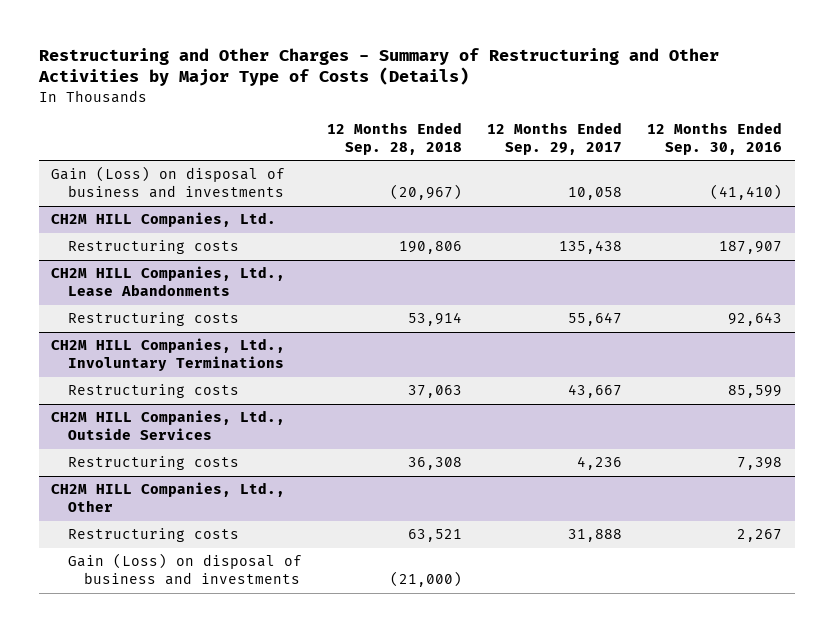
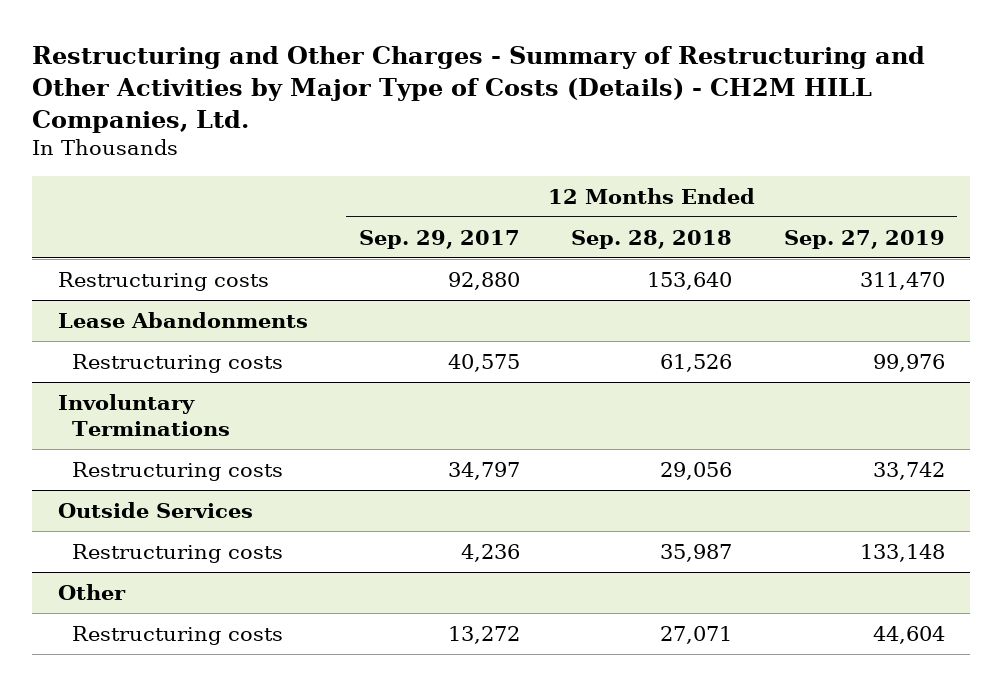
- Restructuring and Other Charges - Summary of Restructuring and Other Activities by Major Type of Costs (Details)
+ Restructuring and Other Charges - Summary of Restructuring and Other Activities by Major Type of Costs (Details) - CH2M HILL Companies, Ltd.
- | 12 Months Ended Sep. 28, 2018 | 12 Months Ended Sep. 29, 2017 | 12 Months Ended Sep. 30, 2016
+ | 12 Months Ended Sep. 29, 2017 | 12 Months Ended Sep. 28, 2018 | 12 Months Ended Sep. 27, 2019
- Gain (Loss) on disposal of business and investments | (20,967) | 10,058 | (41,410)
- CH2M HILL Companies, Ltd.
- Restructuring costs | 190,806 | 135,438 | 187,907
- CH2M HILL Companies, Ltd., Lease Abandonments
- Restructuring costs | 53,914 | 55,647 | 92,643
- CH2M HILL Companies, Ltd., Involuntary Terminations
- Restructuring costs | 37,063 | 43,667 | 85,599
- CH2M HILL Companies, Ltd., Outside Services
- Restructuring costs | 36,308 | 4,236 | 7,398
- CH2M HILL Companies, Ltd., Other
- Restructuring costs | 63,521 | 31,888 | 2,267
- Gain (Loss) on disposal of business and investments | (21,000) | |
+ Restructuring costs | 92,880 | 153,640 | 311,470
+ Lease Abandonments
+ Restructuring costs | 40,575 | 61,526 | 99,976
+ Involuntary Terminations
+ Restructuring costs | 34,797 | 29,056 | 33,742
+ Outside Services
+ Restructuring costs | 4,236 | 35,987 | 133,148
+ Other
+ Restructuring costs | 13,272 | 27,071 | 44,604

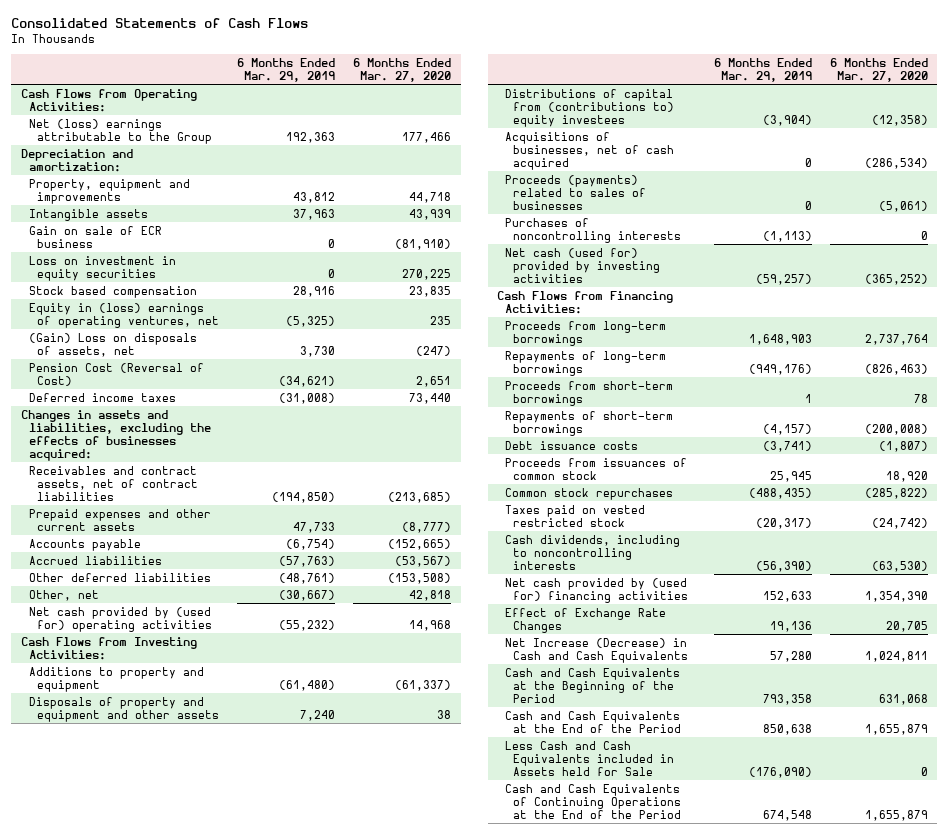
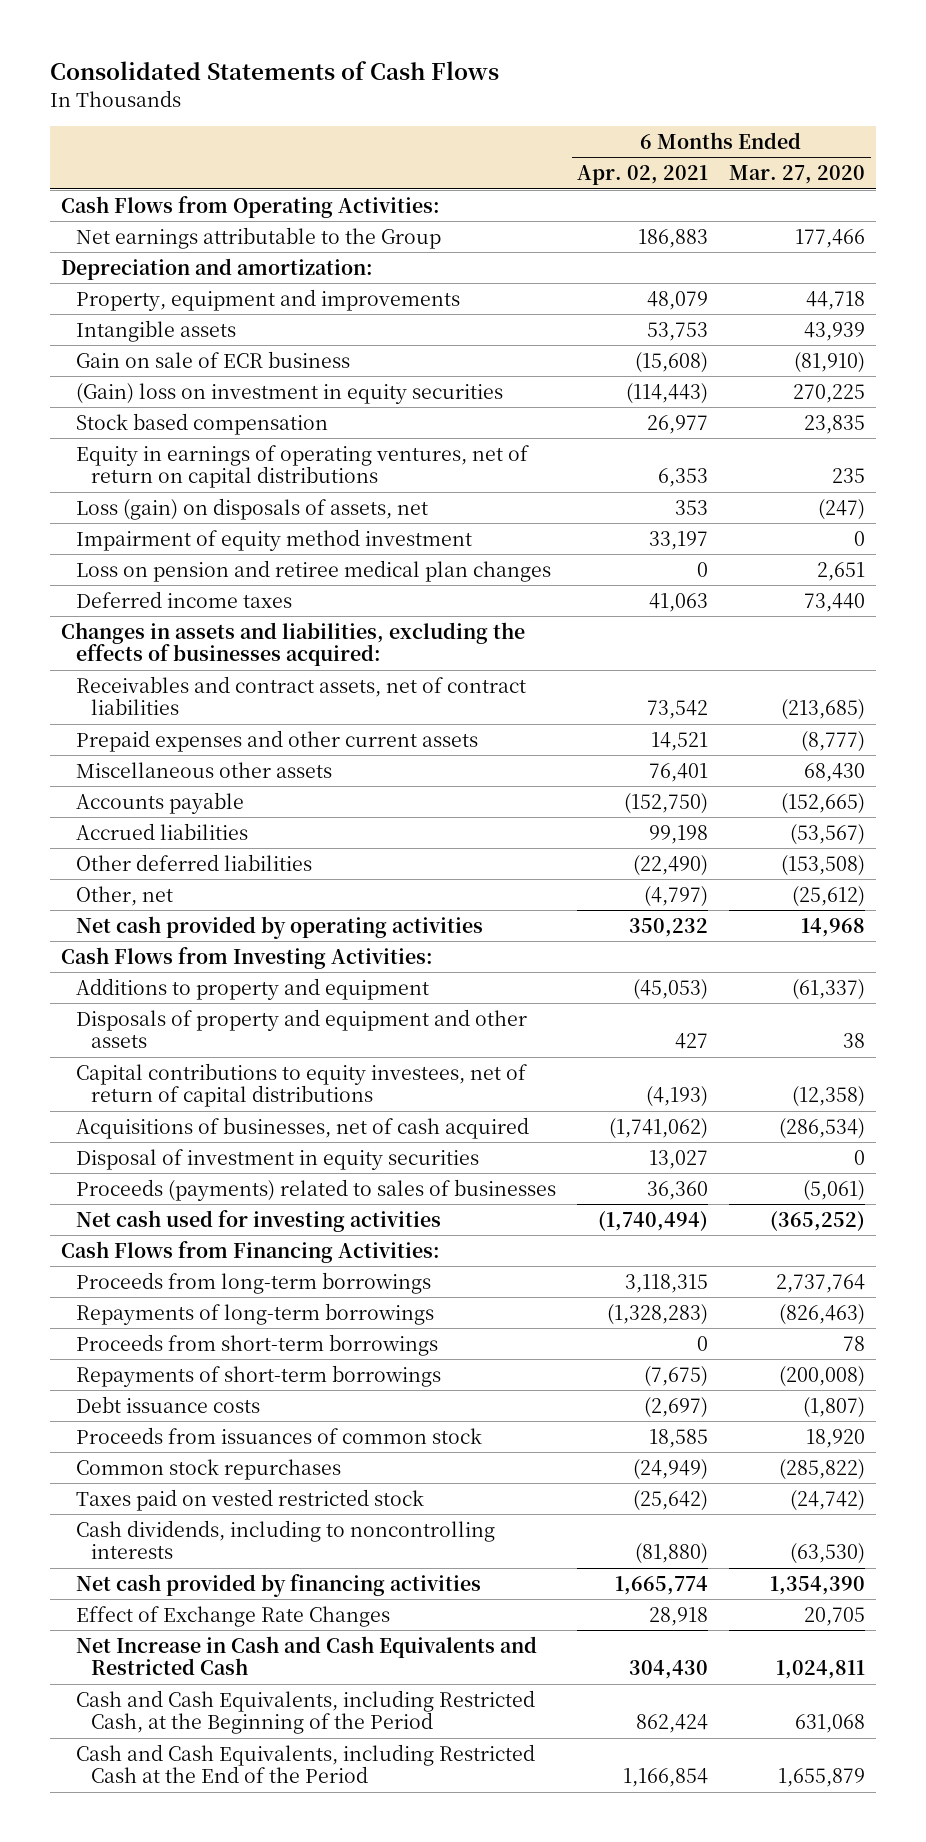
- | 6 Months Ended Mar. 29, 2019 | 6 Months Ended Mar. 27, 2020
+ | 6 Months Ended Apr. 02, 2021 | 6 Months Ended Mar. 27, 2020
- Net (loss) earnings attributable to the Group | 192,363 | 177,466
+ Net earnings attributable to the Group | 186,883 | 177,466
- Loss on investment in equity securities | 0 | 270,225
+ (Gain) loss on investment in equity securities | (114,443) | 270,225
- Equity in (loss) earnings of operating ventures, net | (5,325) | 235
- (Gain) Loss on disposals of assets, net | 3,730 | (247)
- Pension Cost (Reversal of Cost) | (34,621) | 2,651
+ Equity in earnings of operating ventures, net of return on capital distributions | 6,353 | 235
+ Loss (gain) on disposals of assets, net | 353 | (247)
+ Impairment of equity method investment | 33,197 | 0
+ Loss on pension and retiree medical plan changes | 0 | 2,651
+ Miscellaneous other assets | 76,401 | 68,430
- Other, net | (30,667) | 42,818
- Net cash provided by (used for) operating activities | (55,232) | 14,968
+ Other, net | (4,797) | (25,612)
+ Net cash provided by operating activities | 350,232 | 14,968
- Distributions of capital from (contributions to) equity investees | (3,904) | (12,358)
+ Capital contributions to equity investees, net of return of capital distributions | (4,193) | (12,358)
+ Disposal of investment in equity securities | 13,027 | 0
- Purchases of noncontrolling interests | (1,113) | 0
- Net cash (used for) provided by investing activities | (59,257) | (365,252)
+ Net cash used for investing activities | (1,740,494) | (365,252)
- Net cash provided by (used for) financing activities | 152,633 | 1,354,390
+ Net cash provided by financing activities | 1,665,774 | 1,354,390
- Net Increase (Decrease) in Cash and Cash Equivalents | 57,280 | 1,024,811
- Cash and Cash Equivalents at the Beginning of the Period | 793,358 | 631,068
- Cash and Cash Equivalents at the End of the Period | 850,638 | 1,655,879
- Less Cash and Cash Equivalents included in Assets held for Sale | (176,090) | 0
- Cash and Cash Equivalents of Continuing Operations at the End of the Period | 674,548 | 1,655,879
+ Net Increase in Cash and Cash Equivalents and Restricted Cash | 304,430 | 1,024,811
+ Cash and Cash Equivalents, including Restricted Cash, at the Beginning of the Period | 862,424 | 631,068
+ Cash and Cash Equivalents, including Restricted Cash at the End of the Period | 1,166,854 | 1,655,879

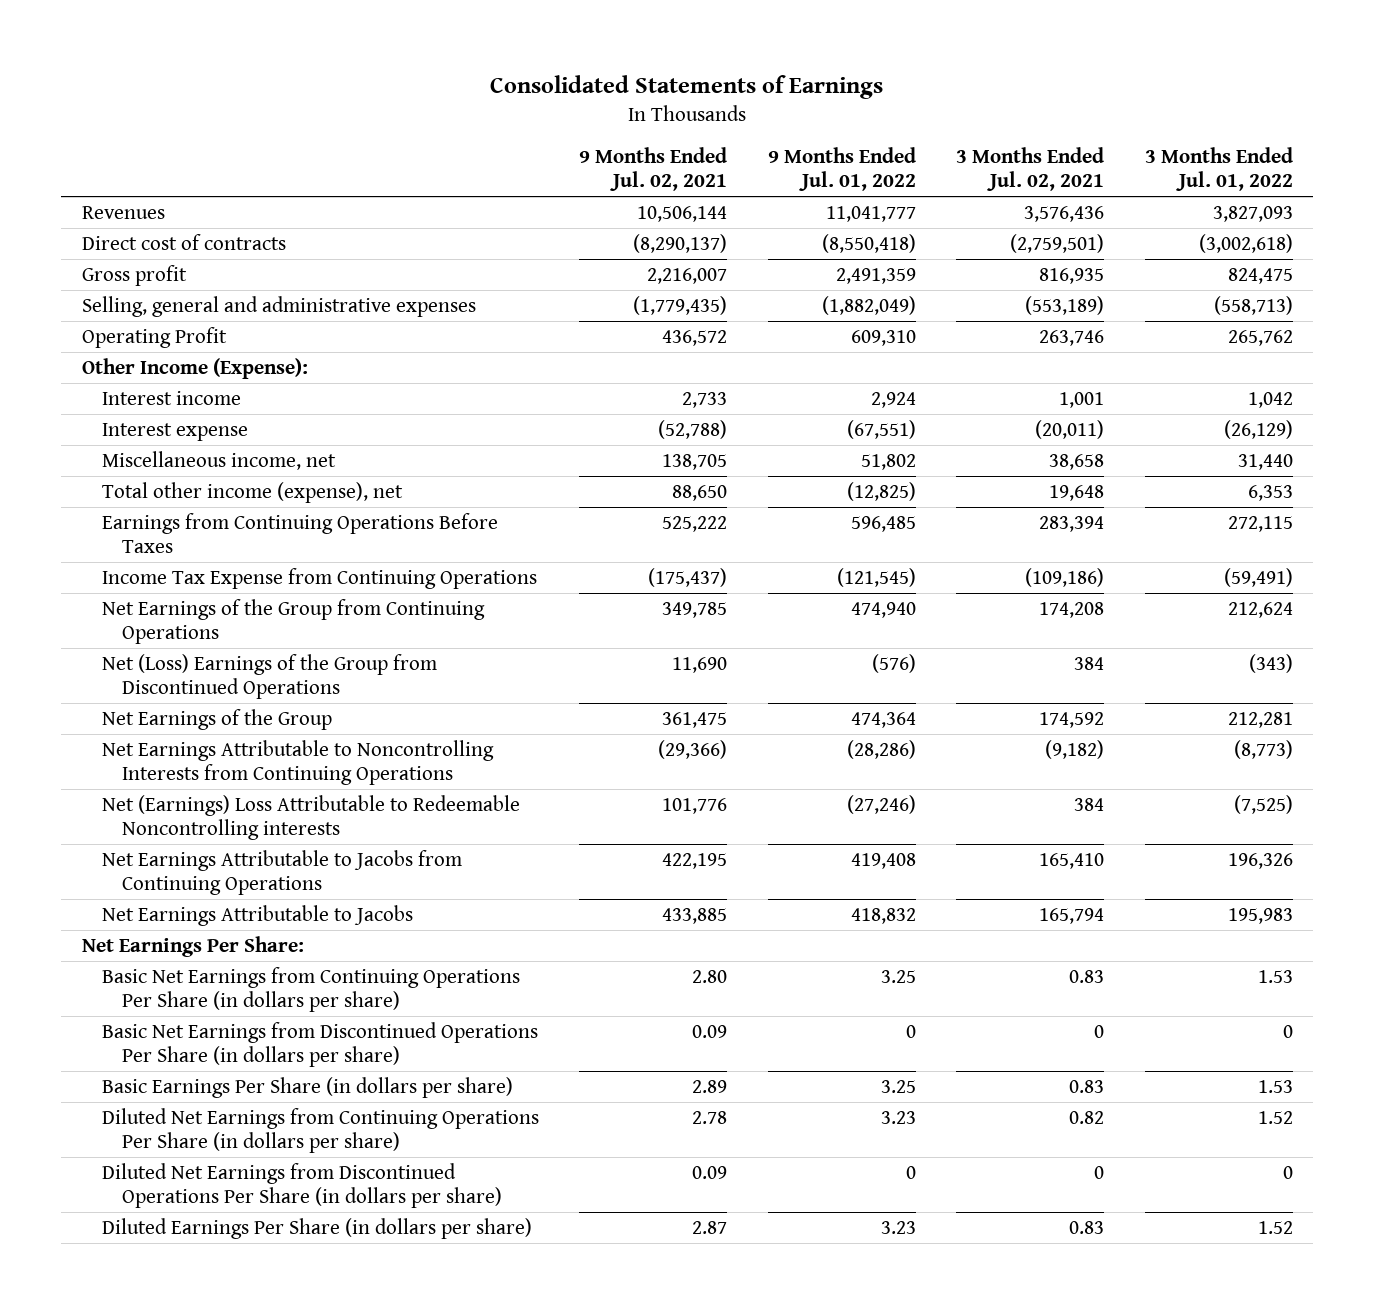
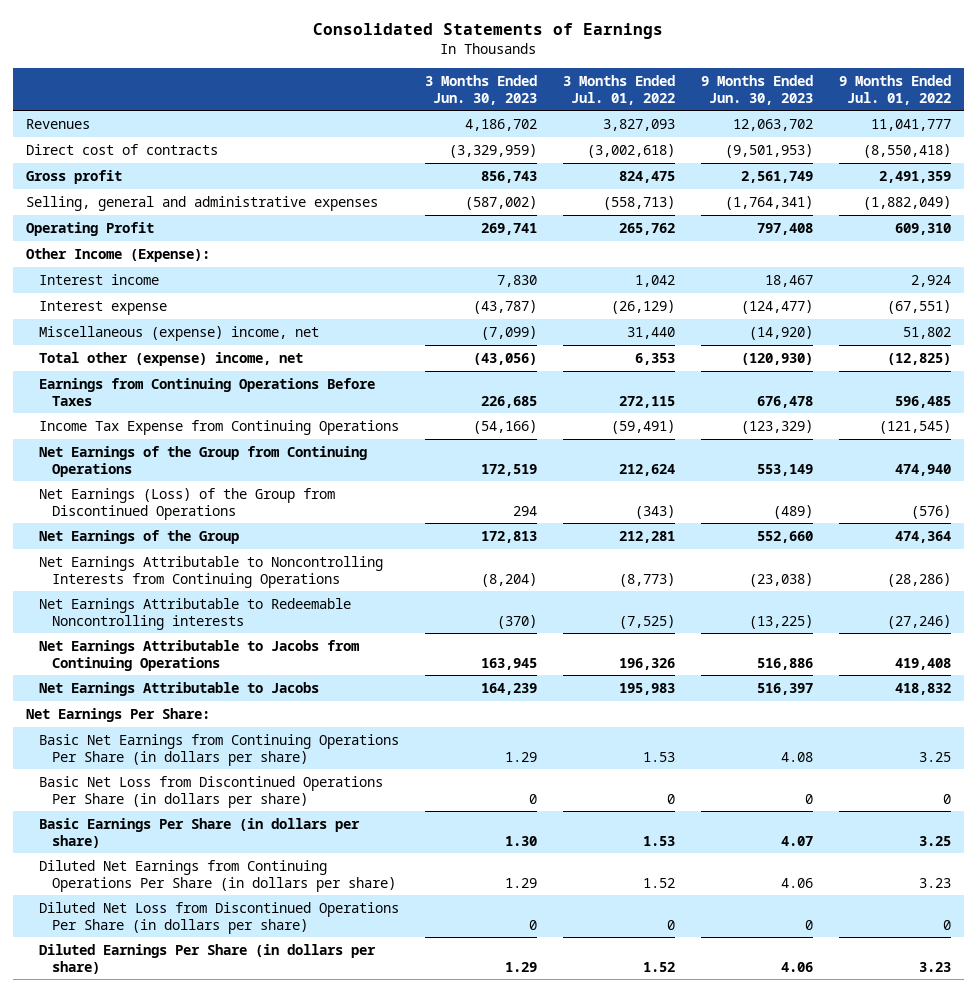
- | 9 Months Ended Jul. 02, 2021 | 9 Months Ended Jul. 01, 2022 | 3 Months Ended Jul. 02, 2021 | 3 Months Ended Jul. 01, 2022
+ | 3 Months Ended Jun. 30, 2023 | 3 Months Ended Jul. 01, 2022 | 9 Months Ended Jun. 30, 2023 | 9 Months Ended Jul. 01, 2022
- Miscellaneous income, net | 138,705 | 51,802 | 38,658 | 31,440
- Total other income (expense), net | 88,650 | (12,825) | 19,648 | 6,353
+ Miscellaneous (expense) income, net | (7,099) | 31,440 | (14,920) | 51,802
+ Total other (expense) income, net | (43,056) | 6,353 | (120,930) | (12,825)
- Net (Loss) Earnings of the Group from Discontinued Operations | 11,690 | (576) | 384 | (343)
+ Net Earnings (Loss) of the Group from Discontinued Operations | 294 | (343) | (489) | (576)
- Net (Earnings) Loss Attributable to Redeemable Noncontrolling interests | 101,776 | (27,246) | 384 | (7,525)
+ Net Earnings Attributable to Redeemable Noncontrolling interests | (370) | (7,525) | (13,225) | (27,246)
- Basic Net Earnings from Discontinued Operations Per Share (in dollars per share) | 0.09 | 0 | 0 | 0
+ Basic Net Loss from Discontinued Operations Per Share (in dollars per share) | 0 | 0 | 0 | 0
- Diluted Net Earnings from Discontinued Operations Per Share (in dollars per share) | 0.09 | 0 | 0 | 0
+ Diluted Net Loss from Discontinued Operations Per Share (in dollars per share) | 0 | 0 | 0 | 0

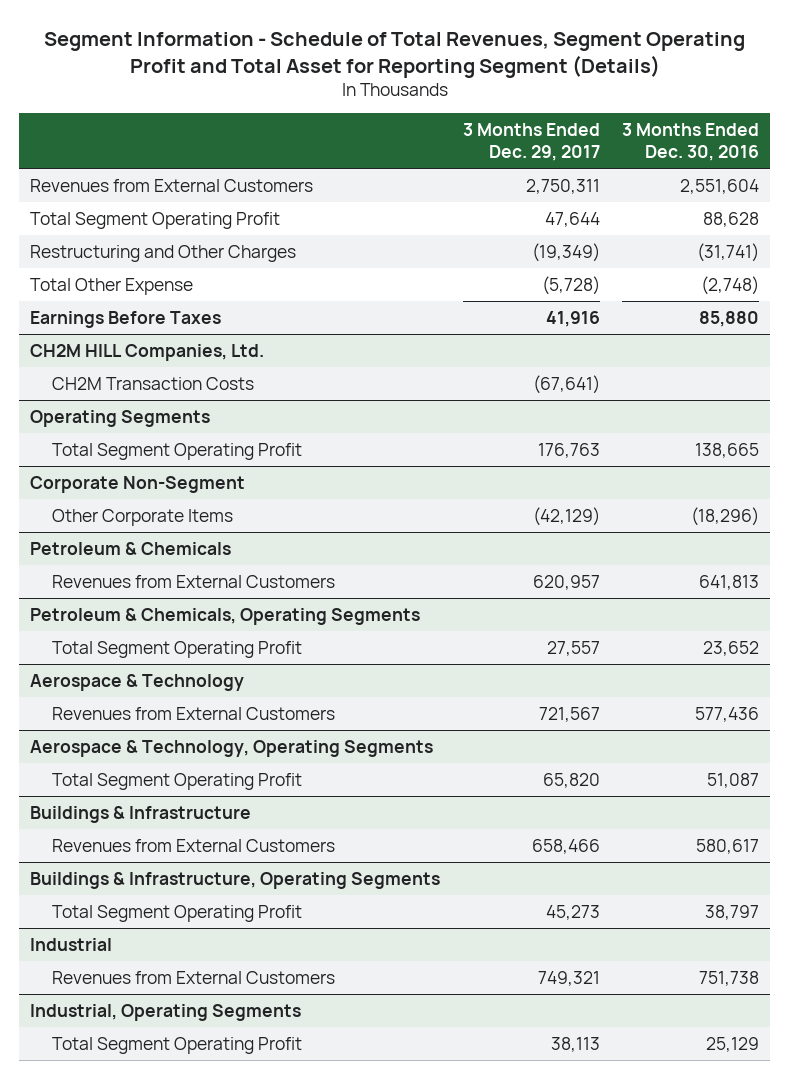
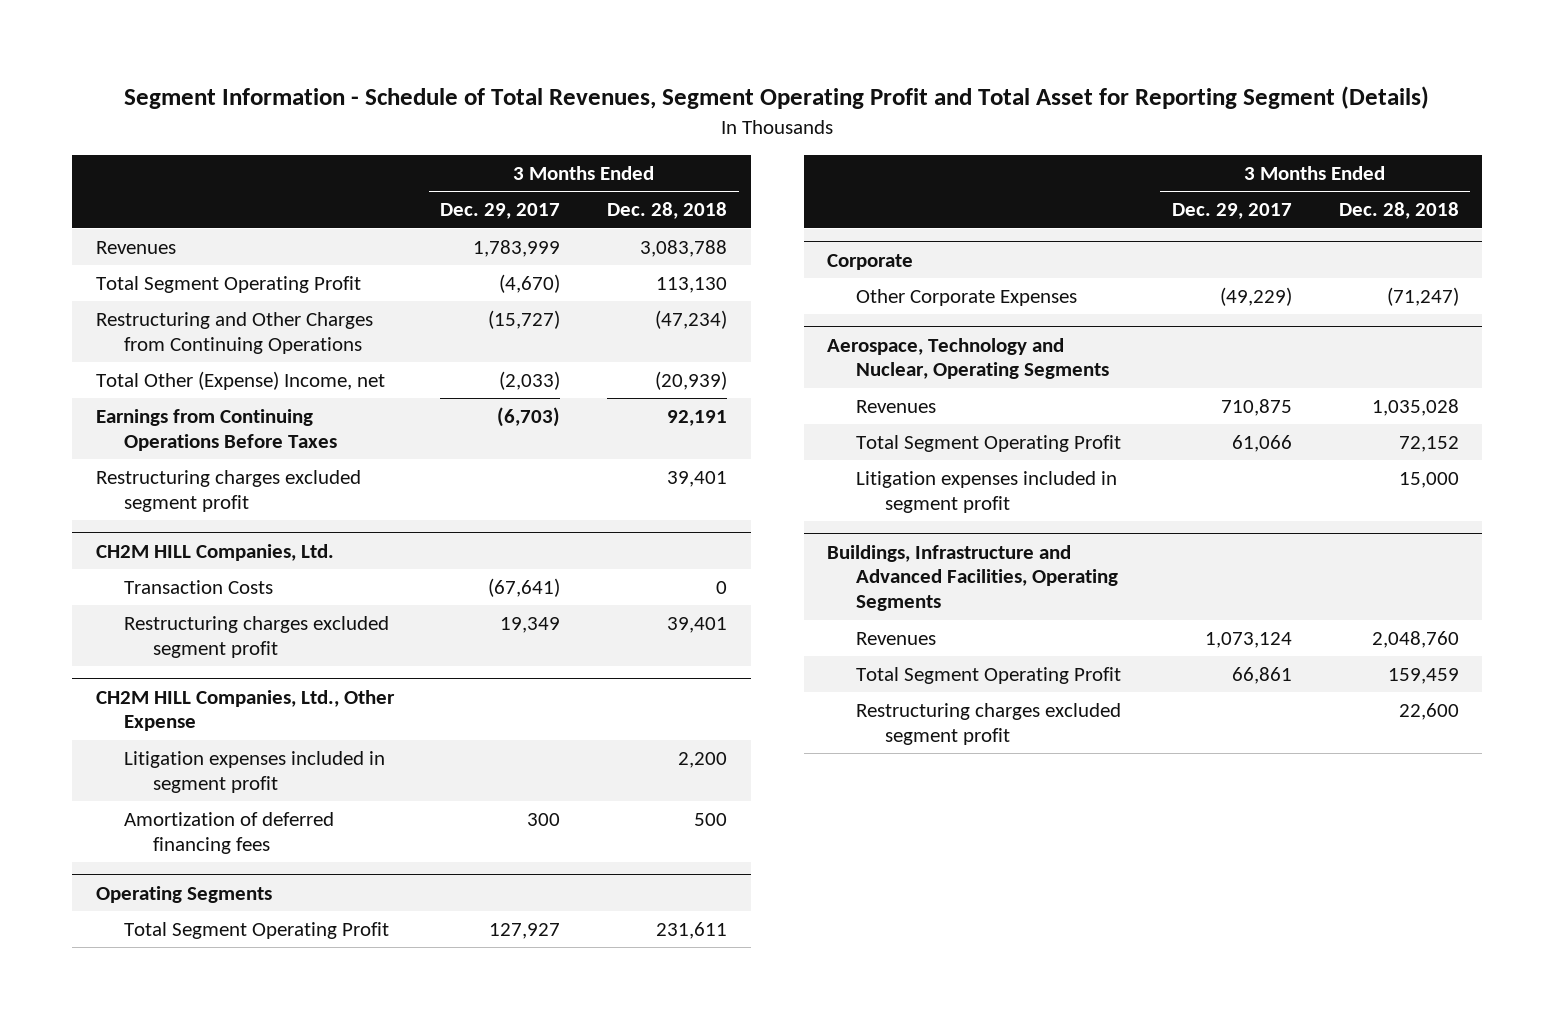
- | 3 Months Ended Dec. 29, 2017 | 3 Months Ended Dec. 30, 2016
+ | 3 Months Ended Dec. 29, 2017 | 3 Months Ended Dec. 28, 2018
- Revenues from External Customers | 2,750,311 | 2,551,604
- Total Segment Operating Profit | 47,644 | 88,628
- Restructuring and Other Charges | (19,349) | (31,741)
- Total Other Expense | (5,728) | (2,748)
- Earnings Before Taxes | 41,916 | 85,880
+ Revenues | 1,783,999 | 3,083,788
+ Total Segment Operating Profit | (4,670) | 113,130
+ Restructuring and Other Charges from Continuing Operations | (15,727) | (47,234)
+ Total Other (Expense) Income, net | (2,033) | (20,939)
+ Earnings from Continuing Operations Before Taxes | (6,703) | 92,191
+ Restructuring charges excluded segment profit | | 39,401
@ CH2M HILL Companies, Ltd.
- CH2M Transaction Costs | (67,641) |
+ Transaction Costs | (67,641) | 0
+ Restructuring charges excluded segment profit | 19,349 | 39,401
+ CH2M HILL Companies, Ltd., Other Expense
+ Litigation expenses included in segment profit | | 2,200
+ Amortization of deferred financing fees | 300 | 500
@ Operating Segments
- Total Segment Operating Profit | 176,763 | 138,665
- Corporate Non-Segment
- Other Corporate Items | (42,129) | (18,296)
- Petroleum & Chemicals
- Revenues from External Customers | 620,957 | 641,813
- Petroleum & Chemicals, Operating Segments
- Total Segment Operating Profit | 27,557 | 23,652
- Aerospace & Technology
- Revenues from External Customers | 721,567 | 577,436
- Aerospace & Technology, Operating Segments
- Total Segment Operating Profit | 65,820 | 51,087
- Buildings & Infrastructure
- Revenues from External Customers | 658,466 | 580,617
- Buildings & Infrastructure, Operating Segments
- Total Segment Operating Profit | 45,273 | 38,797
- Industrial
- Revenues from External Customers | 749,321 | 751,738
- Industrial, Operating Segments
- Total Segment Operating Profit | 38,113 | 25,129
@ Operating Segments
+ Total Segment Operating Profit | 127,927 | 231,611
+ Corporate
+ Other Corporate Expenses | (49,229) | (71,247)
+ Aerospace, Technology and Nuclear, Operating Segments
+ Revenues | 710,875 | 1,035,028
+ Total Segment Operating Profit | 61,066 | 72,152
+ Litigation expenses included in segment profit | | 15,000
+ Buildings, Infrastructure and Advanced Facilities, Operating Segments
+ Revenues | 1,073,124 | 2,048,760
+ Total Segment Operating Profit | 66,861 | 159,459
+ Restructuring charges excluded segment profit | | 22,600

